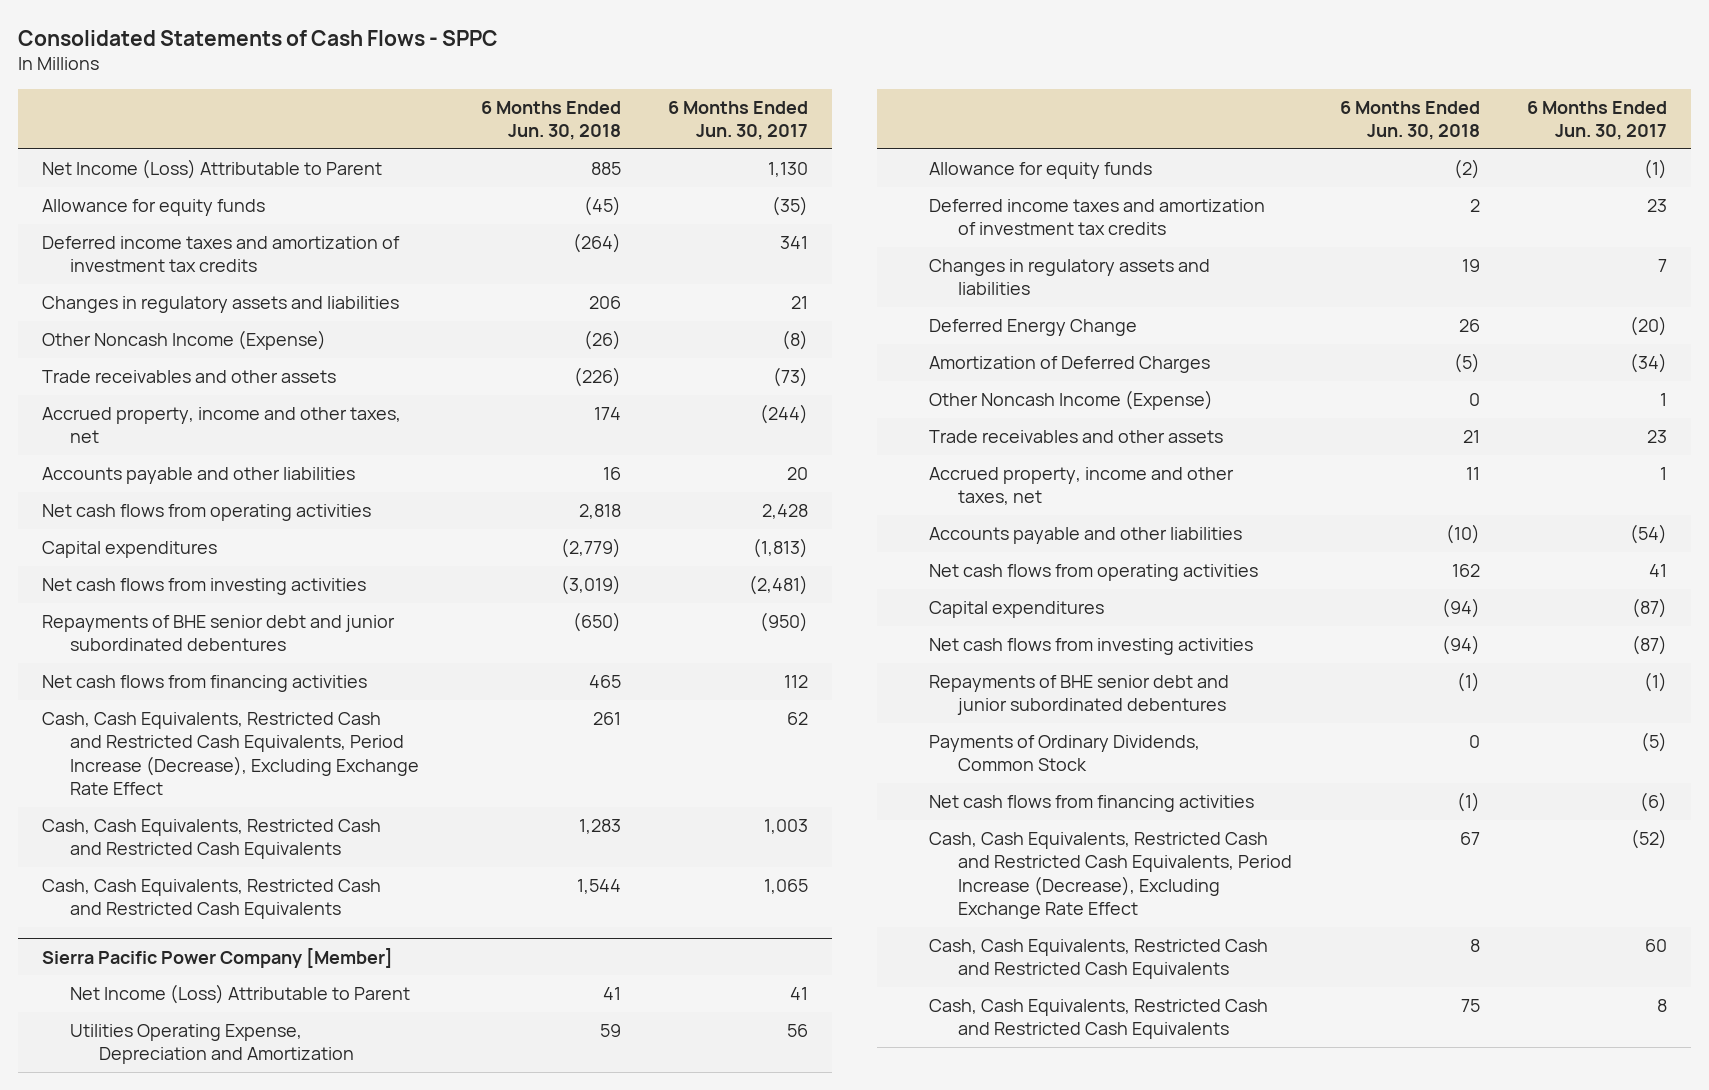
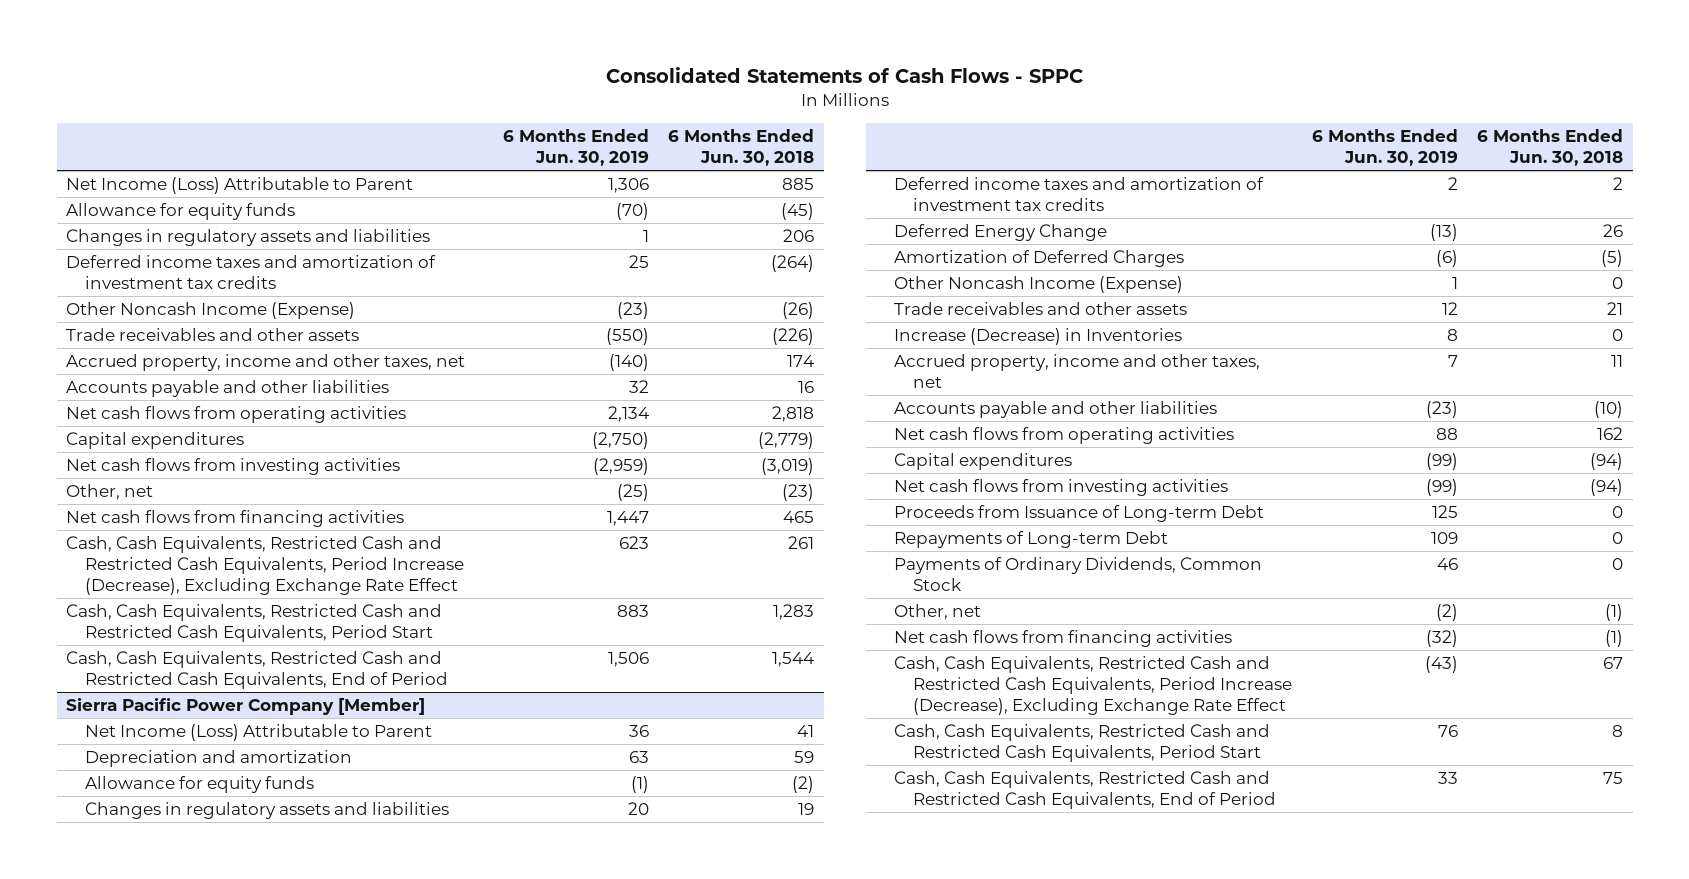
- | 6 Months Ended Jun. 30, 2018 | 6 Months Ended Jun. 30, 2017
+ | 6 Months Ended Jun. 30, 2019 | 6 Months Ended Jun. 30, 2018
moved down: Deferred income taxes and amortization of investment tax credits | 25 | (264)
- Repayments of BHE senior debt and junior subordinated debentures | (650) | (950)
+ Other, net | (25) | (23)
- Cash, Cash Equivalents, Restricted Cash and Restricted Cash Equivalents | 1,283 | 1,003
- Cash, Cash Equivalents, Restricted Cash and Restricted Cash Equivalents | 1,544 | 1,065
+ Cash, Cash Equivalents, Restricted Cash and Restricted Cash Equivalents, Period Start | 883 | 1,283
+ Cash, Cash Equivalents, Restricted Cash and Restricted Cash Equivalents, End of Period | 1,506 | 1,544
@ Sierra Pacific Power Company [Member]
- Utilities Operating Expense, Depreciation and Amortization | 59 | 56
+ Depreciation and amortization | 63 | 59
moved down: Deferred income taxes and amortization of investment tax credits | 2 | 2
+ Increase (Decrease) in Inventories | 8 | 0
- Repayments of BHE senior debt and junior subordinated debentures | (1) | (1)
+ Proceeds from Issuance of Long-term Debt | 125 | 0
+ Repayments of Long-term Debt | 109 | 0
+ Other, net | (2) | (1)
- Cash, Cash Equivalents, Restricted Cash and Restricted Cash Equivalents | 8 | 60
- Cash, Cash Equivalents, Restricted Cash and Restricted Cash Equivalents | 75 | 8
+ Cash, Cash Equivalents, Restricted Cash and Restricted Cash Equivalents, Period Start | 76 | 8
+ Cash, Cash Equivalents, Restricted Cash and Restricted Cash Equivalents, End of Period | 33 | 75

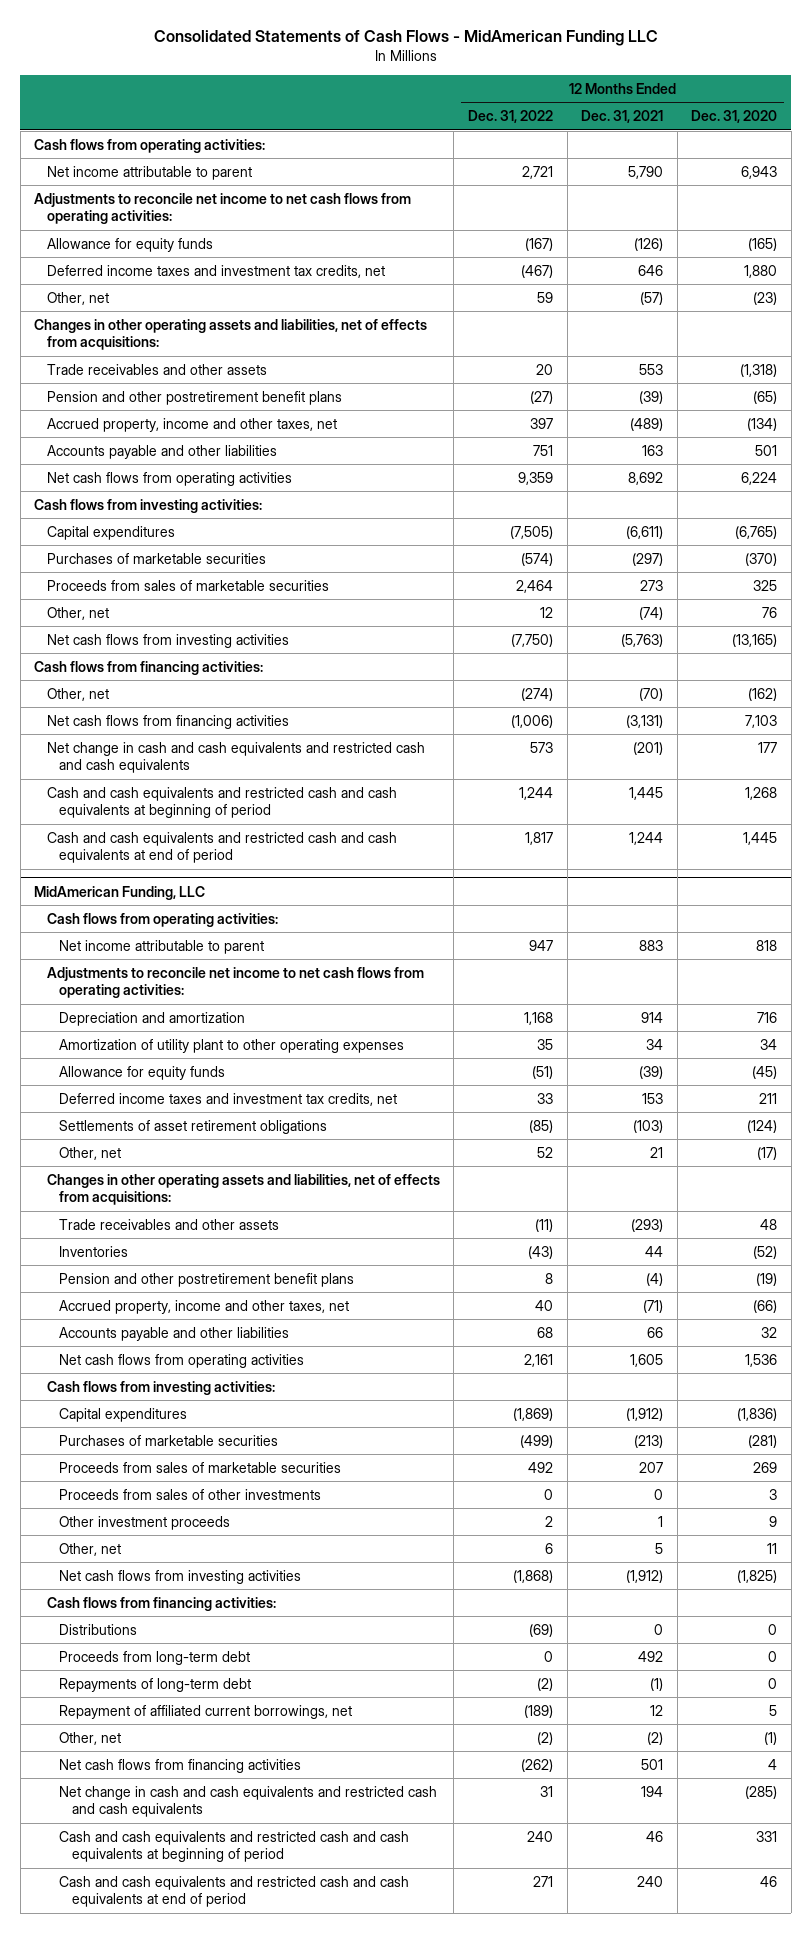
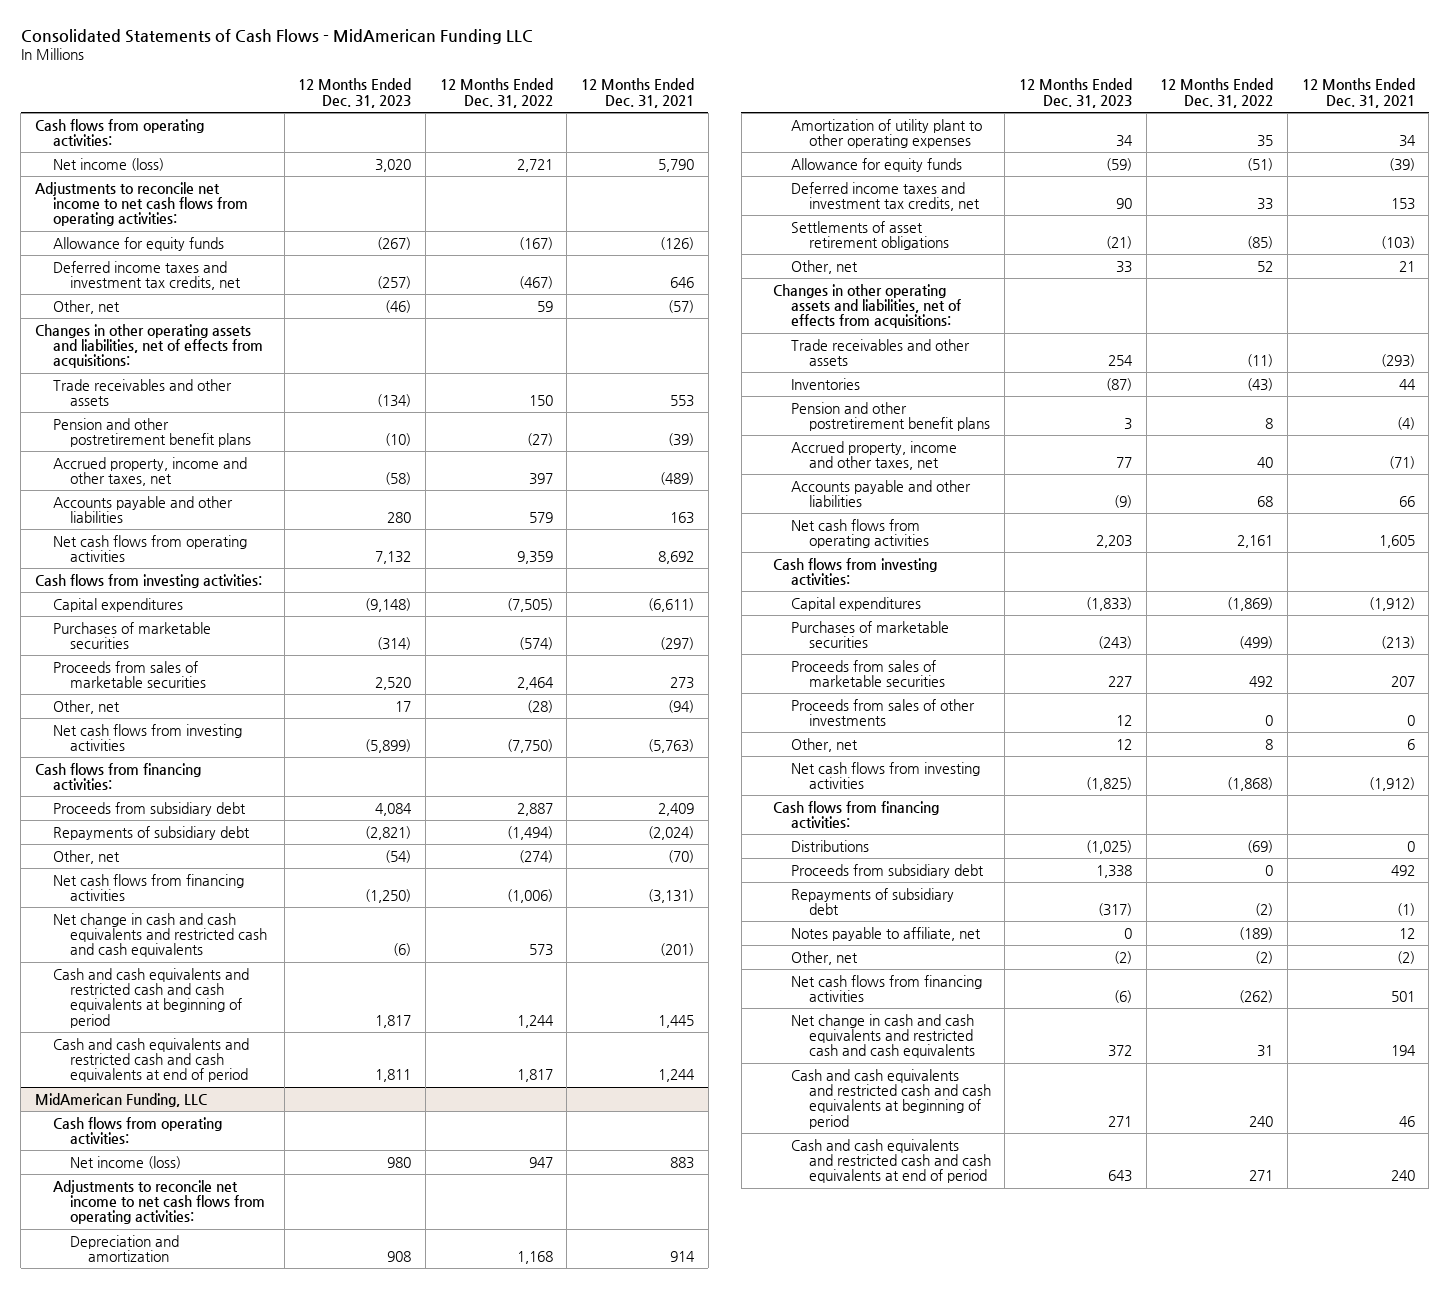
- | 12 Months Ended Dec. 31, 2022 | 12 Months Ended Dec. 31, 2021 | 12 Months Ended Dec. 31, 2020
+ | 12 Months Ended Dec. 31, 2023 | 12 Months Ended Dec. 31, 2022 | 12 Months Ended Dec. 31, 2021
- Net income attributable to parent | 2,721 | 5,790 | 6,943
+ Net income (loss) | 3,020 | 2,721 | 5,790
- Trade receivables and other assets | 20 | 553 | (1,318)
+ Trade receivables and other assets | (134) | 150 | 553
- Accounts payable and other liabilities | 751 | 163 | 501
+ Accounts payable and other liabilities | 280 | 579 | 163
- Other, net | 12 | (74) | 76
+ Other, net | 17 | (28) | (94)
+ Proceeds from subsidiary debt | 4,084 | 2,887 | 2,409
+ Repayments of subsidiary debt | (2,821) | (1,494) | (2,024)
@ MidAmerican Funding, LLC
- Net income attributable to parent | 947 | 883 | 818
+ Net income (loss) | 980 | 947 | 883
- Other investment proceeds | 2 | 1 | 9
- Other, net | 6 | 5 | 11
+ Other, net | 12 | 8 | 6
- Proceeds from long-term debt | 0 | 492 | 0
- Repayments of long-term debt | (2) | (1) | 0
- Repayment of affiliated current borrowings, net | (189) | 12 | 5
+ Proceeds from subsidiary debt | 1,338 | 0 | 492
+ Repayments of subsidiary debt | (317) | (2) | (1)
+ Notes payable to affiliate, net | 0 | (189) | 12

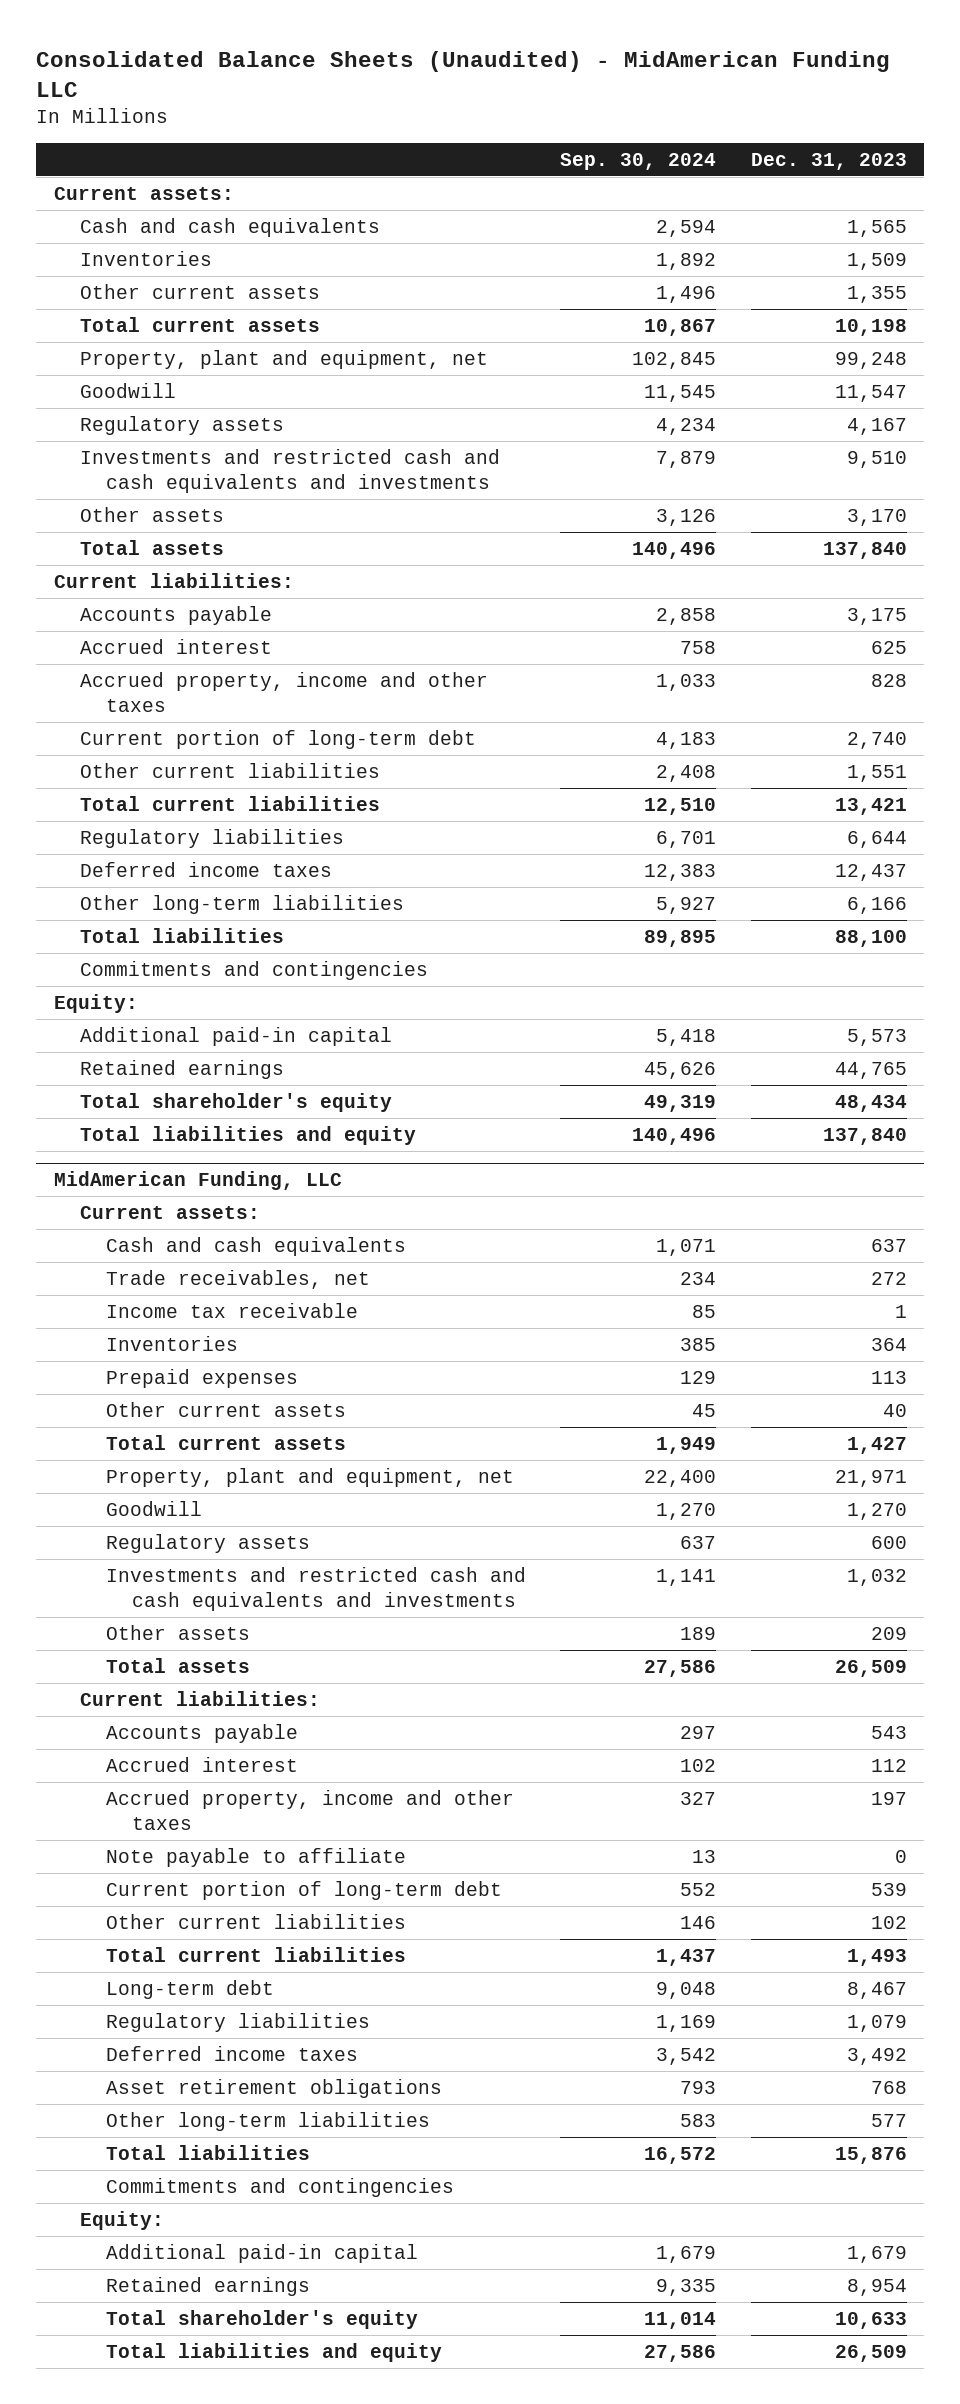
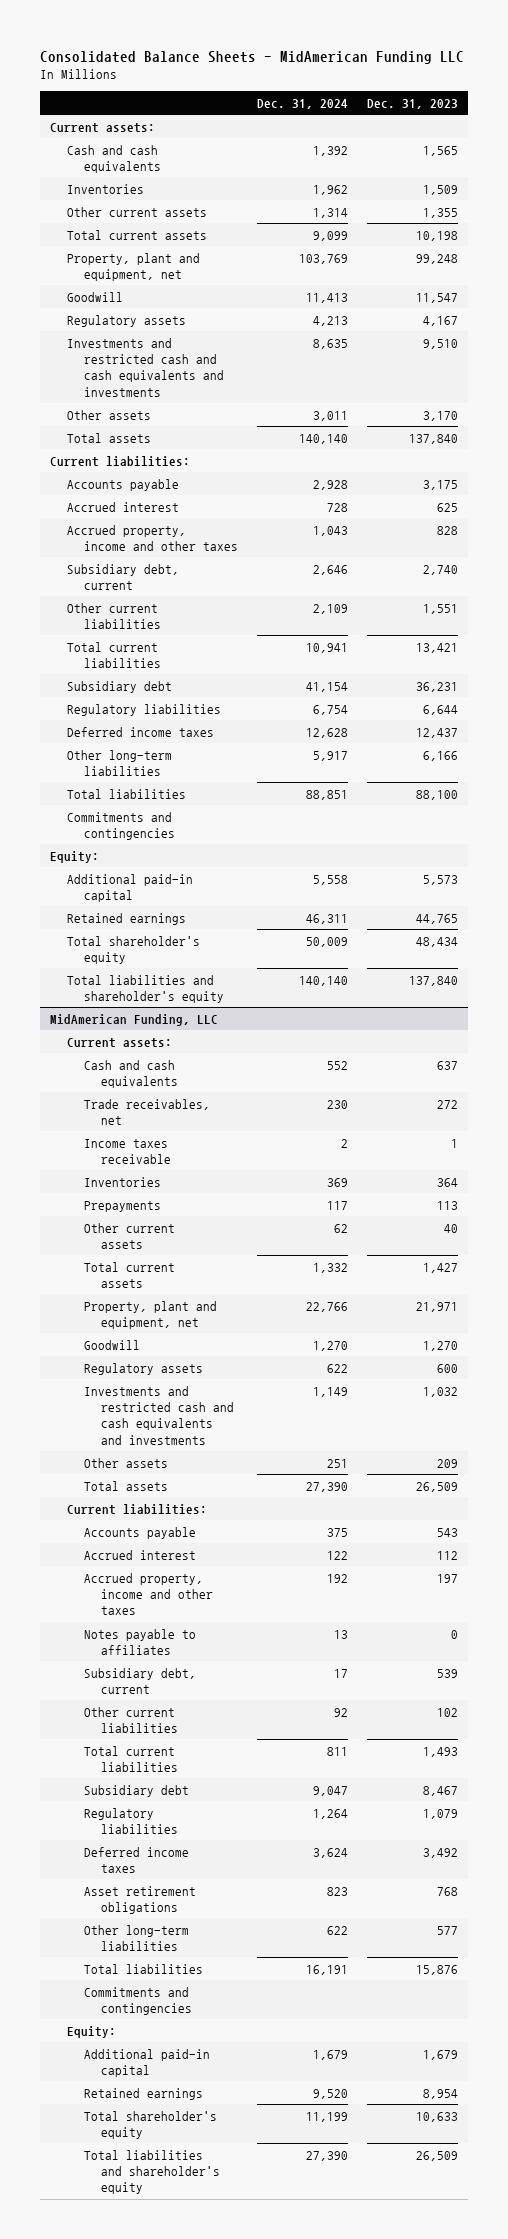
- Consolidated Balance Sheets (Unaudited) - MidAmerican Funding LLC
+ Consolidated Balance Sheets - MidAmerican Funding LLC
- | Sep. 30, 2024 | Dec. 31, 2023
+ | Dec. 31, 2024 | Dec. 31, 2023
- Current portion of long-term debt | 4,183 | 2,740
+ Subsidiary debt, current | 2,646 | 2,740
+ Subsidiary debt | 41,154 | 36,231
- Total liabilities and equity | 140,496 | 137,840
+ Total liabilities and shareholder's equity | 140,140 | 137,840
@ MidAmerican Funding, LLC
- Income tax receivable | 85 | 1
+ Income taxes receivable | 2 | 1
- Prepaid expenses | 129 | 113
+ Prepayments | 117 | 113
- Note payable to affiliate | 13 | 0
- Current portion of long-term debt | 552 | 539
+ Notes payable to affiliates | 13 | 0
+ Subsidiary debt, current | 17 | 539
- Long-term debt | 9,048 | 8,467
+ Subsidiary debt | 9,047 | 8,467
- Total liabilities and equity | 27,586 | 26,509
+ Total liabilities and shareholder's equity | 27,390 | 26,509

